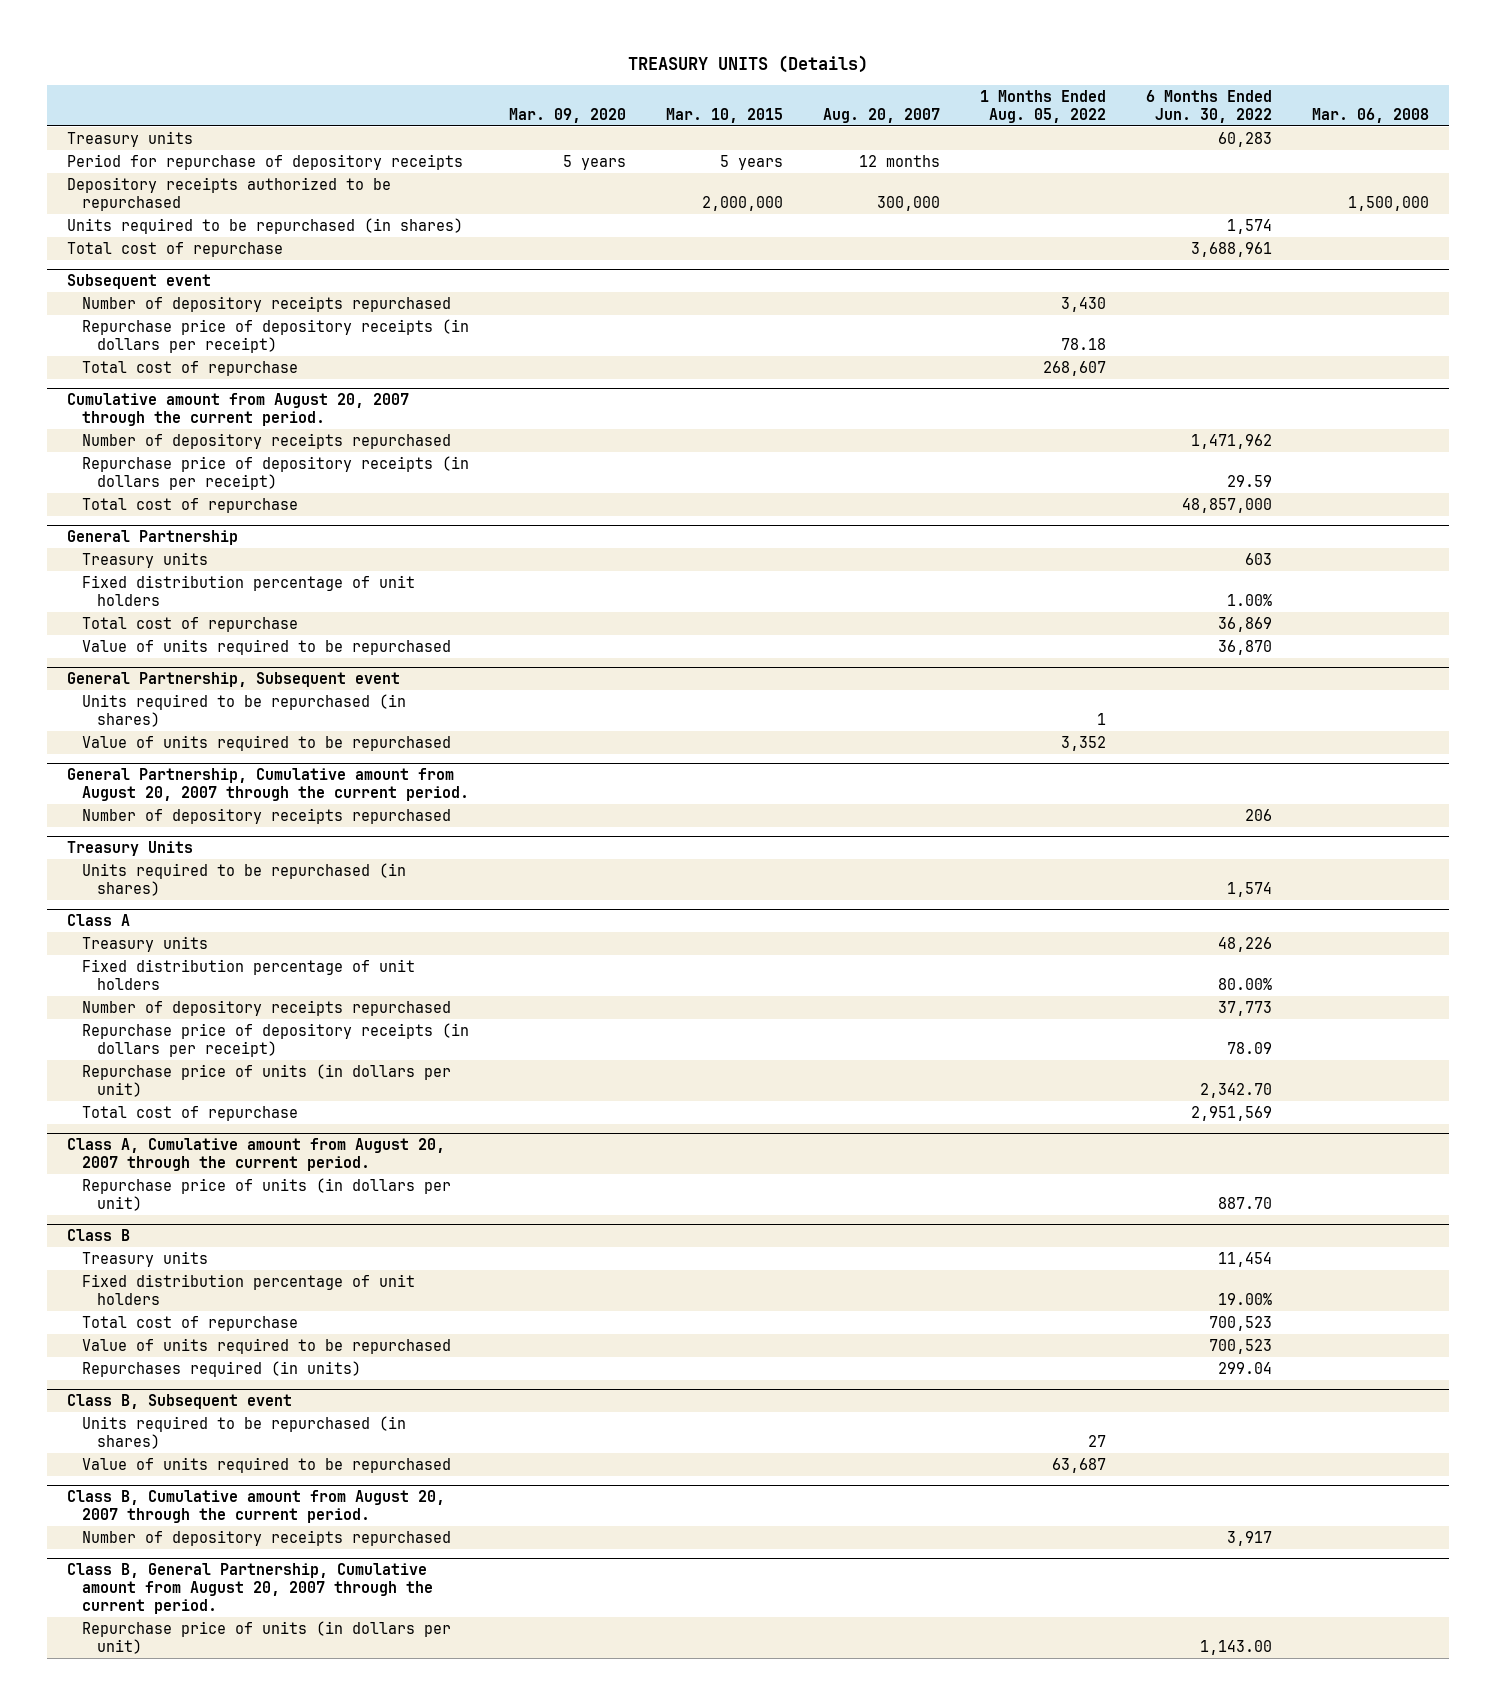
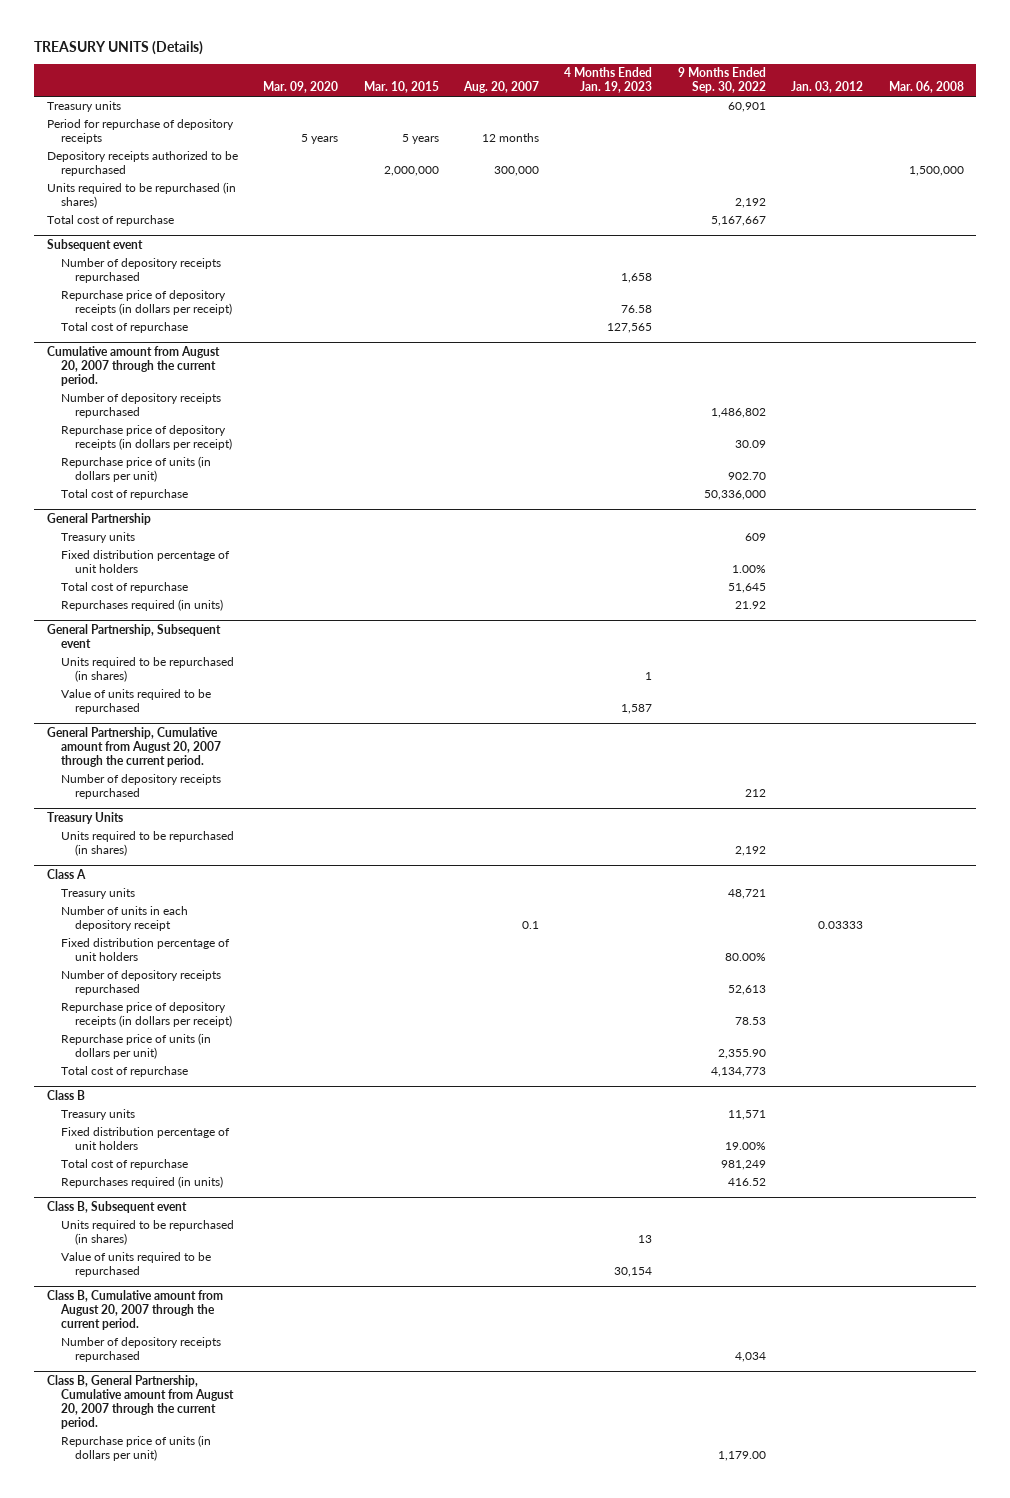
- | Mar. 09, 2020 | Mar. 10, 2015 | Aug. 20, 2007 | 1 Months Ended Aug. 05, 2022 | 6 Months Ended Jun. 30, 2022 | Mar. 06, 2008
+ | Mar. 09, 2020 | Mar. 10, 2015 | Aug. 20, 2007 | 4 Months Ended Jan. 19, 2023 | 9 Months Ended Sep. 30, 2022 | Jan. 03, 2012 | Mar. 06, 2008
@ Cumulative amount from August 20, 2007 through the current period.
+ Repurchase price of units (in dollars per unit) | | | | | 902.70 | |
@ General Partnership
- Value of units required to be repurchased | | | | | 36,870 |
+ Repurchases required (in units) | | | | | 21.92 | |
@ Class A
+ Number of units in each depository receipt | | | 0.1 | | | 0.03333 |
- Class A, Cumulative amount from August 20, 2007 through the current period.
- Repurchase price of units (in dollars per unit) | | | | | 887.70 |
@ Class B
- Value of units required to be repurchased | | | | | 700,523 |

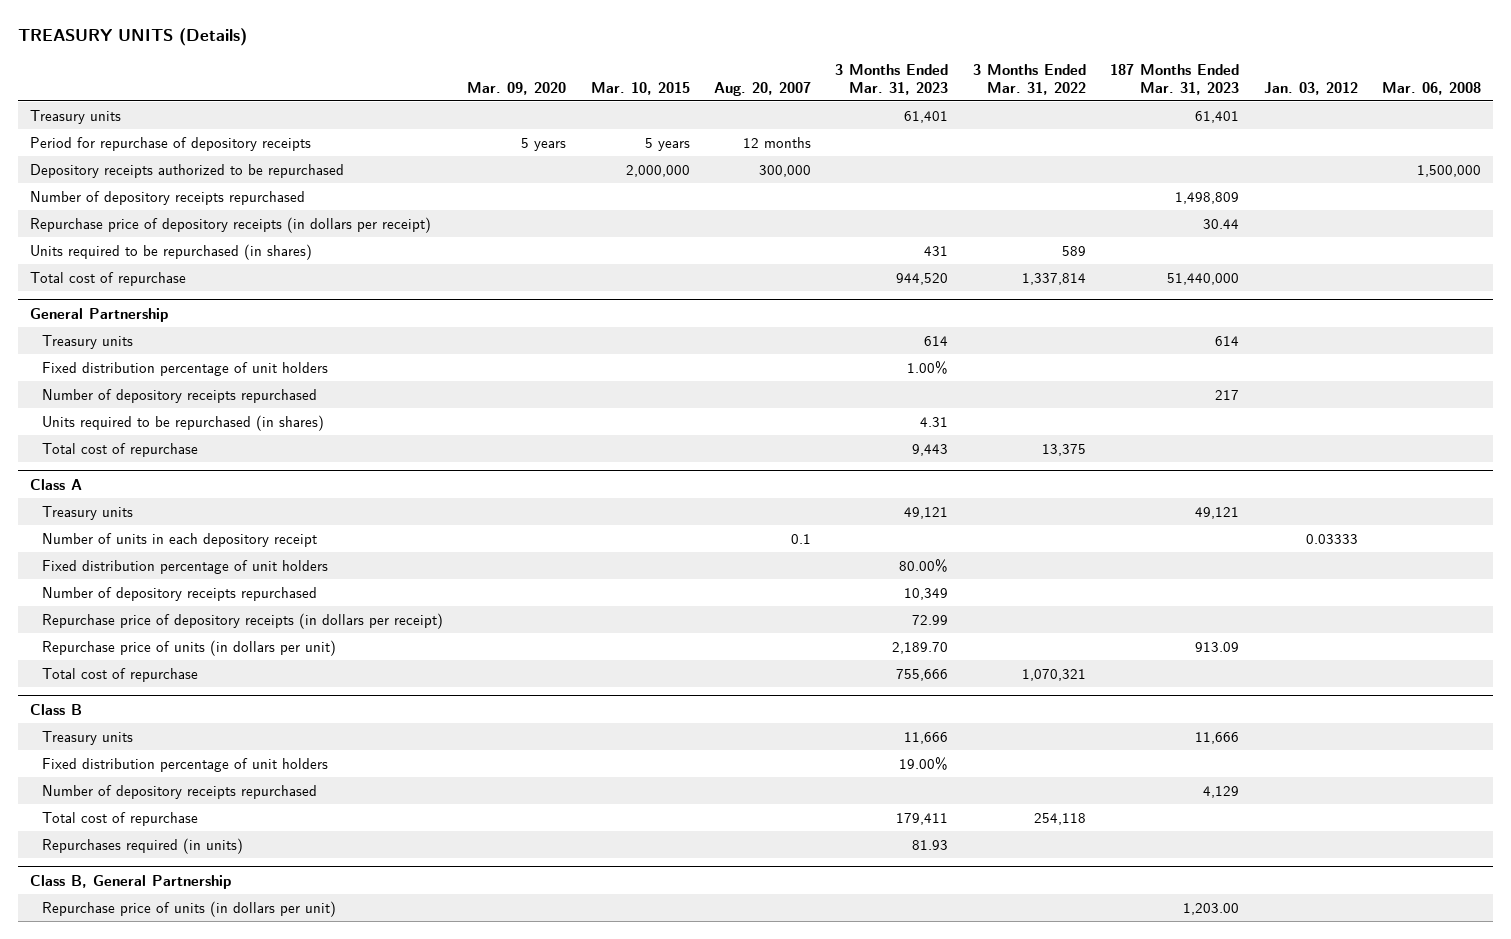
- | Mar. 09, 2020 | Mar. 10, 2015 | Aug. 20, 2007 | 4 Months Ended Jan. 19, 2023 | 9 Months Ended Sep. 30, 2022 | Jan. 03, 2012 | Mar. 06, 2008
+ | Mar. 09, 2020 | Mar. 10, 2015 | Aug. 20, 2007 | 3 Months Ended Mar. 31, 2023 | 3 Months Ended Mar. 31, 2022 | 187 Months Ended Mar. 31, 2023 | Jan. 03, 2012 | Mar. 06, 2008
+ Number of depository receipts repurchased | | | | | | 1,498,809 | |
+ Repurchase price of depository receipts (in dollars per receipt) | | | | | | 30.44 | |
- Subsequent event
- Number of depository receipts repurchased | | | | 1,658 | | |
- Repurchase price of depository receipts (in dollars per receipt) | | | | 76.58 | | |
- Total cost of repurchase | | | | 127,565 | | |
- Cumulative amount from August 20, 2007 through the current period.
- Number of depository receipts repurchased | | | | | 1,486,802 | |
- Repurchase price of depository receipts (in dollars per receipt) | | | | | 30.09 | |
- Repurchase price of units (in dollars per unit) | | | | | 902.70 | |
- Total cost of repurchase | | | | | 50,336,000 | |
@ General Partnership
+ Number of depository receipts repurchased | | | | | | 217 | |
+ Units required to be repurchased (in shares) | | | | 4.31 | | | |
- Repurchases required (in units) | | | | | 21.92 | |
- General Partnership, Subsequent event
- Units required to be repurchased (in shares) | | | | 1 | | |
- Value of units required to be repurchased | | | | 1,587 | | |
- General Partnership, Cumulative amount from August 20, 2007 through the current period.
- Number of depository receipts repurchased | | | | | 212 | |
- Treasury Units
- Units required to be repurchased (in shares) | | | | | 2,192 | |
@ Class B
+ Number of depository receipts repurchased | | | | | | 4,129 | |
- Class B, Subsequent event
- Units required to be repurchased (in shares) | | | | 13 | | |
- Value of units required to be repurchased | | | | 30,154 | | |
- Class B, Cumulative amount from August 20, 2007 through the current period.
- Number of depository receipts repurchased | | | | | 4,034 | |
- Class B, General Partnership, Cumulative amount from August 20, 2007 through the current period.
+ Class B, General Partnership

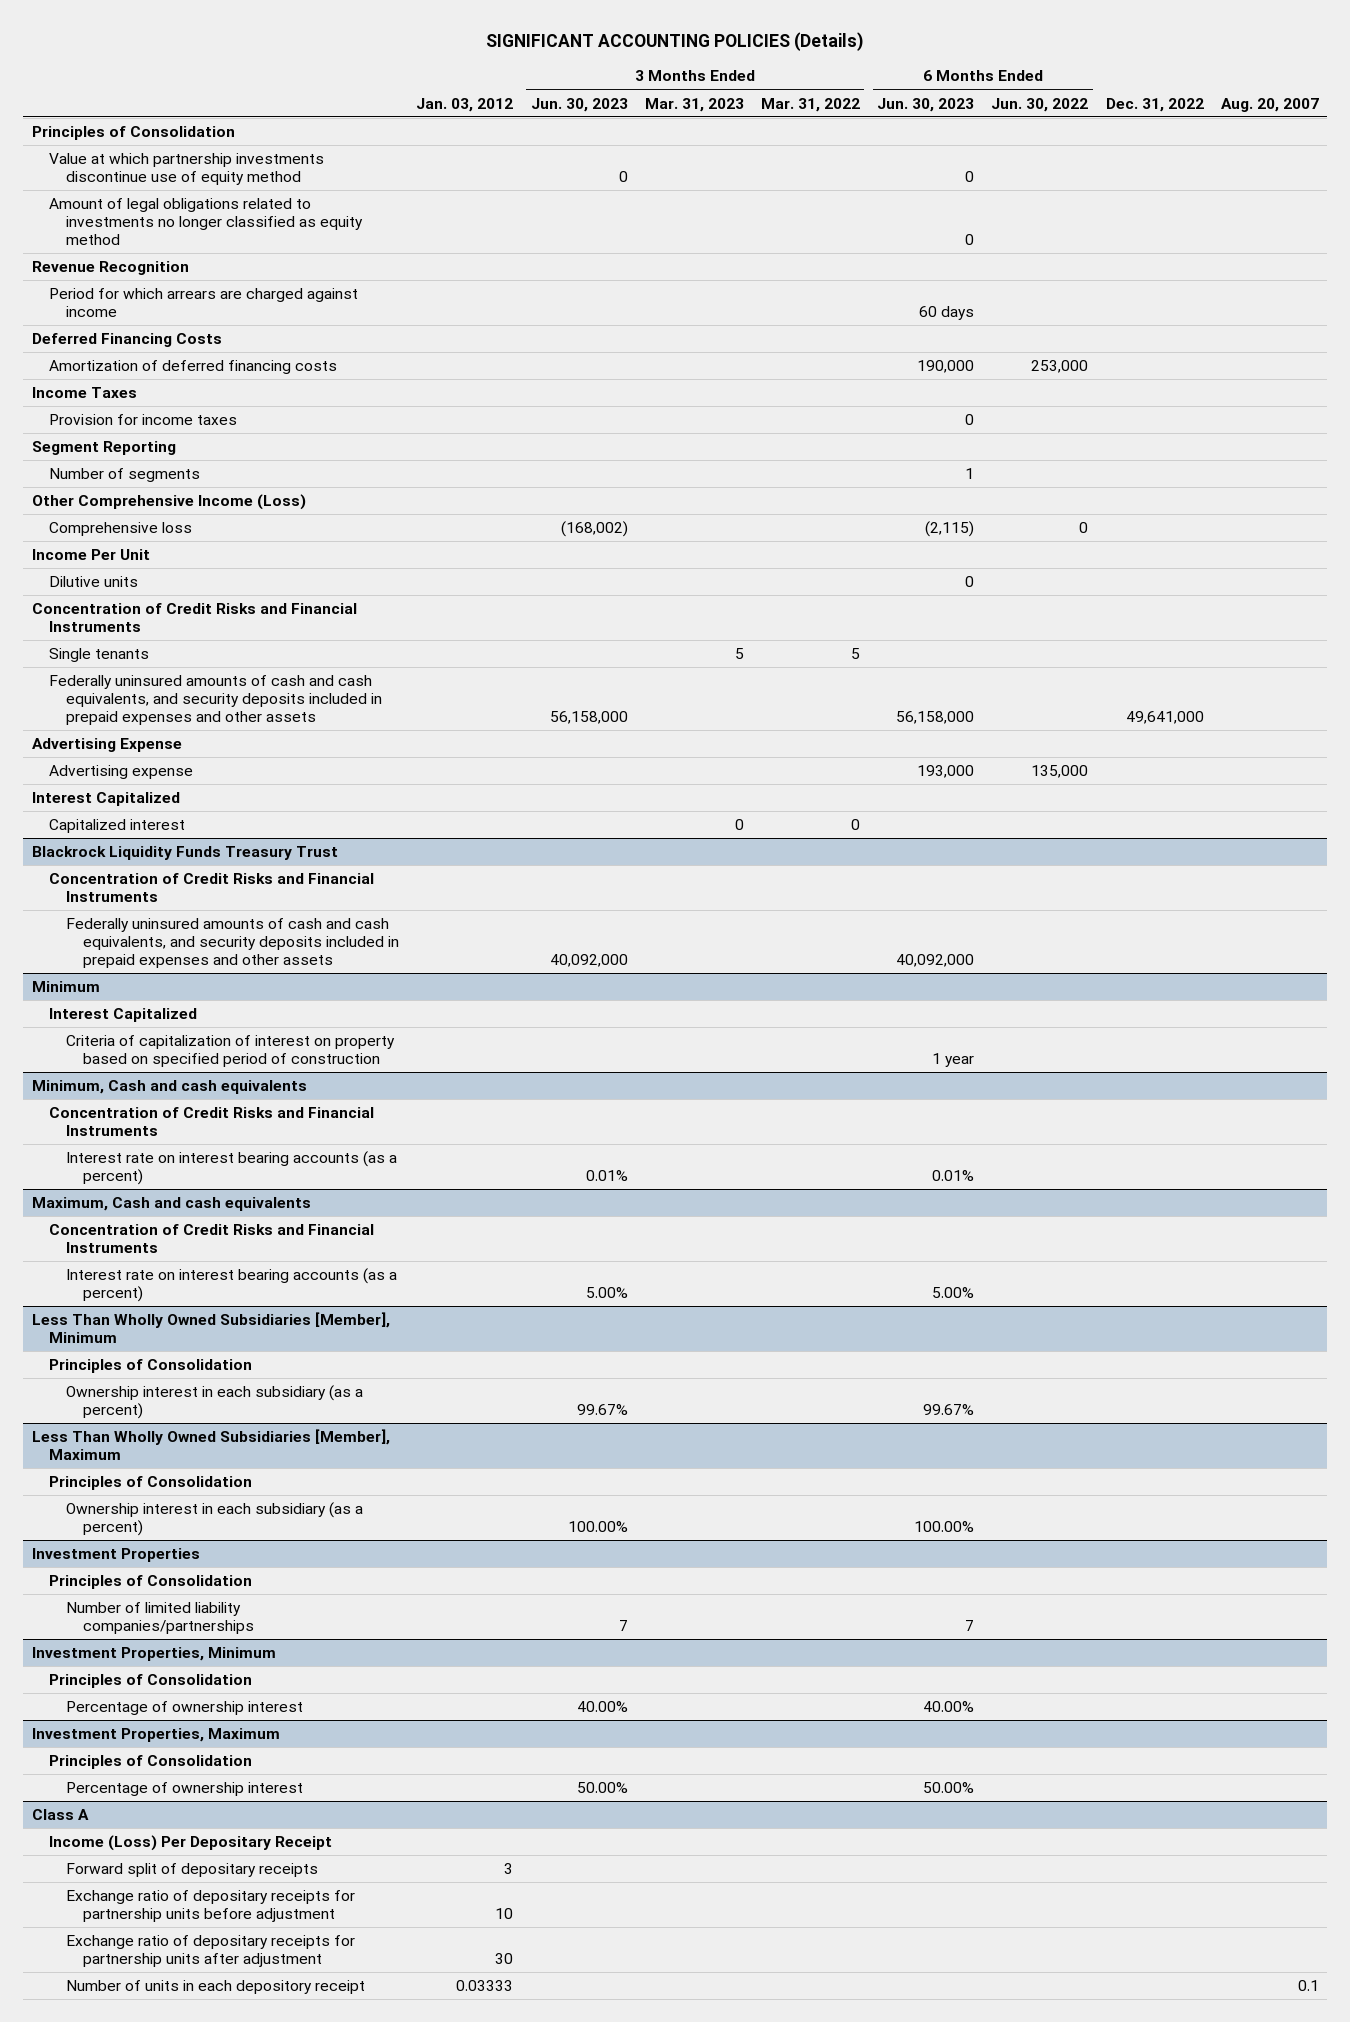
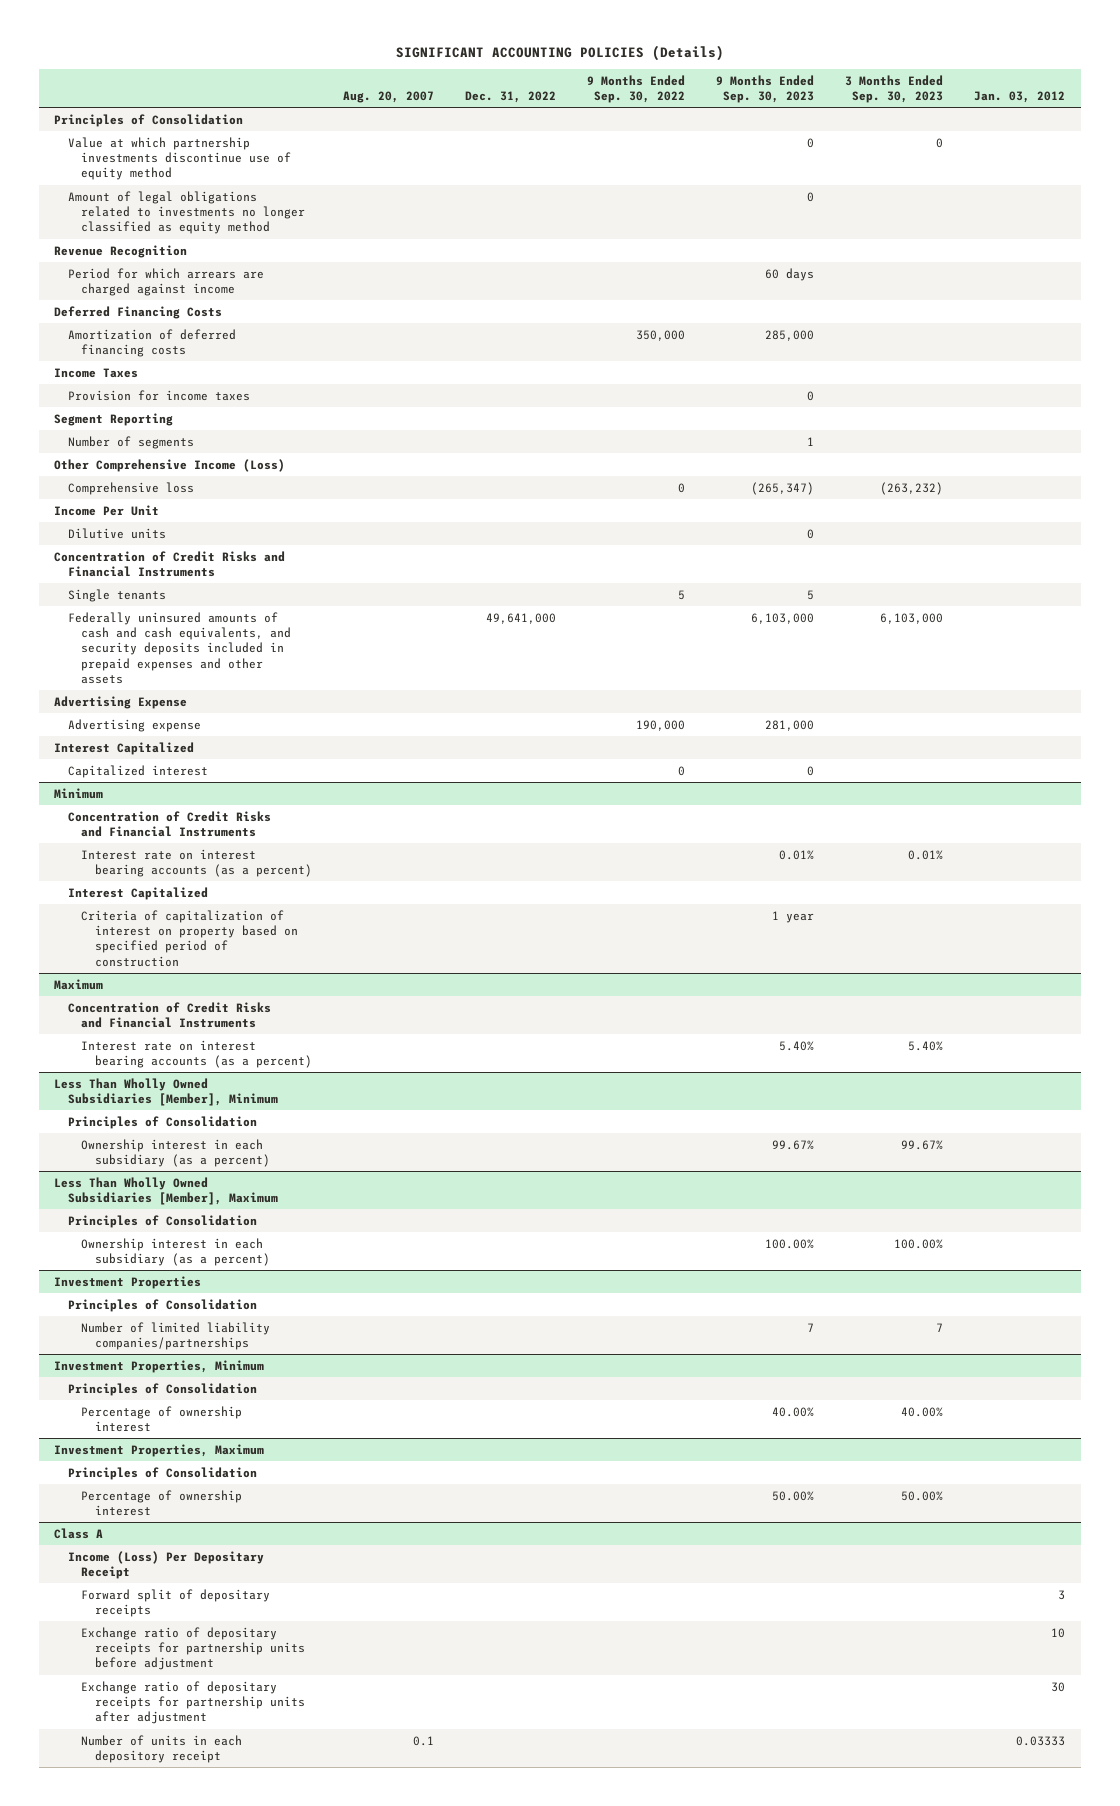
- | Jan. 03, 2012 | 3 Months Ended Jun. 30, 2023 | 3 Months Ended Mar. 31, 2023 | 3 Months Ended Mar. 31, 2022 | 6 Months Ended Jun. 30, 2023 | 6 Months Ended Jun. 30, 2022 | Dec. 31, 2022 | Aug. 20, 2007
+ | Aug. 20, 2007 | Dec. 31, 2022 | 9 Months Ended Sep. 30, 2022 | 9 Months Ended Sep. 30, 2023 | 3 Months Ended Sep. 30, 2023 | Jan. 03, 2012
- Blackrock Liquidity Funds Treasury Trust
- Concentration of Credit Risks and Financial Instruments
- Federally uninsured amounts of cash and cash equivalents, and security deposits included in prepaid expenses and other assets | | 40,092,000 | | | 40,092,000 | | |
@ Minimum
+ Concentration of Credit Risks and Financial Instruments
+ Interest rate on interest bearing accounts (as a percent) | | | | 0.01% | 0.01% |
- Minimum, Cash and cash equivalents
- Concentration of Credit Risks and Financial Instruments
- Interest rate on interest bearing accounts (as a percent) | | 0.01% | | | 0.01% | | |
- Maximum, Cash and cash equivalents
+ Maximum

